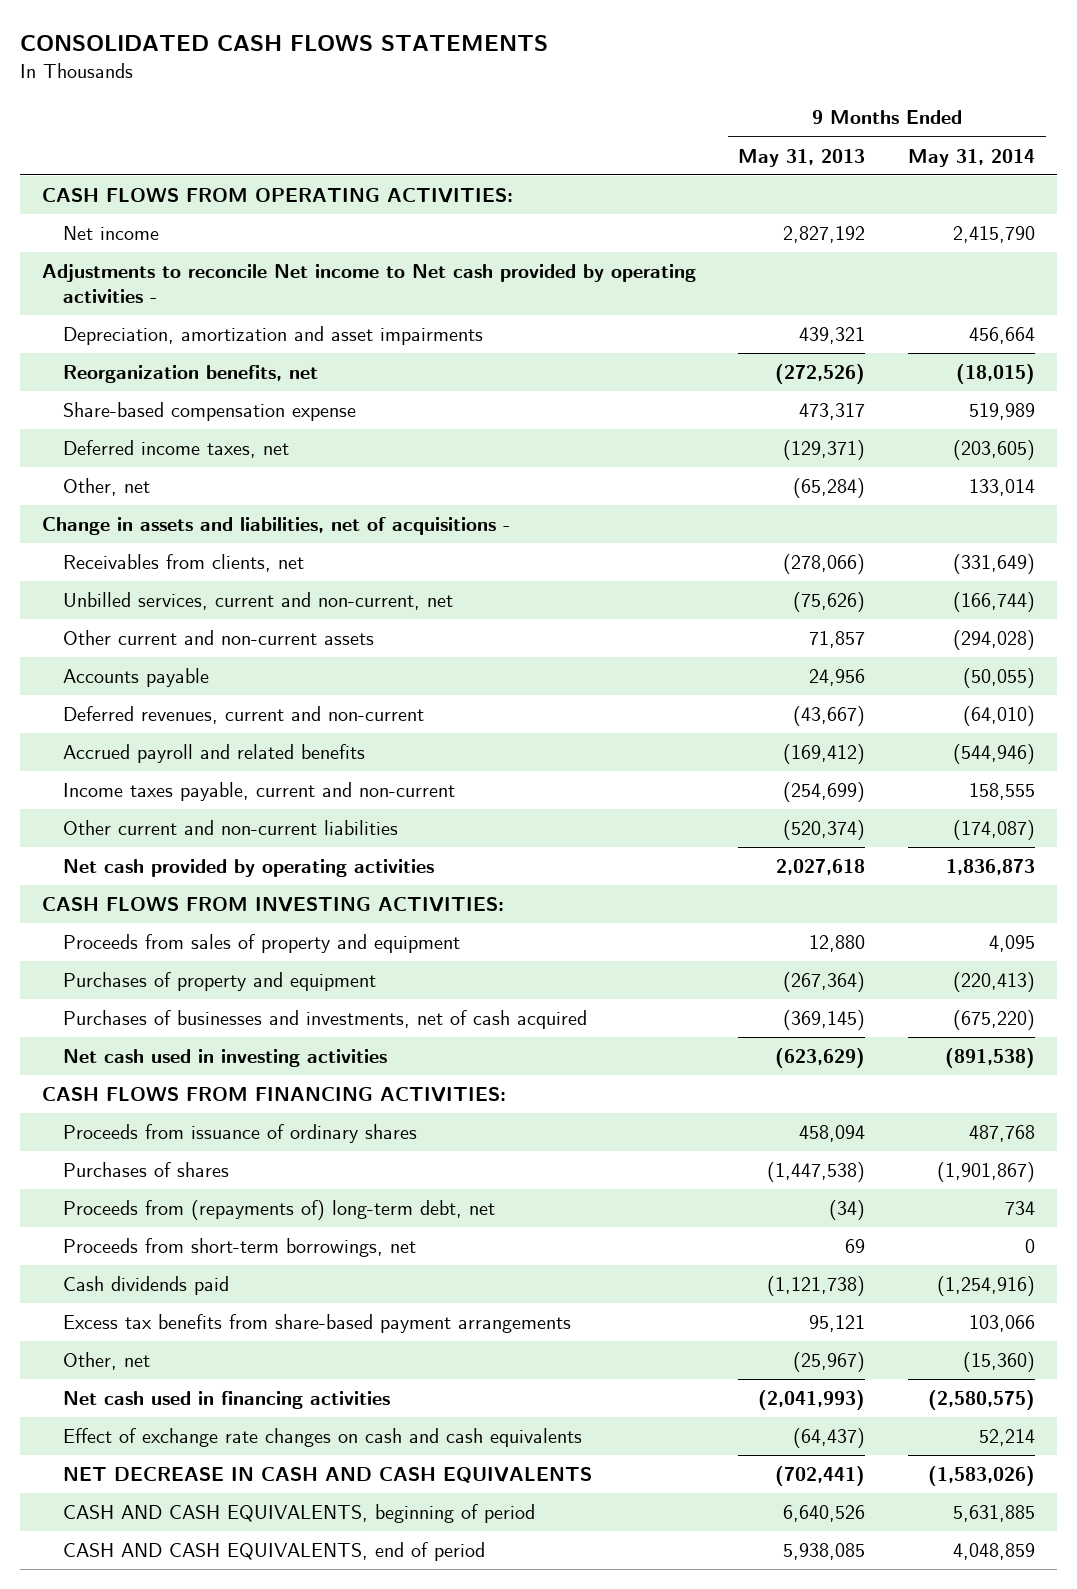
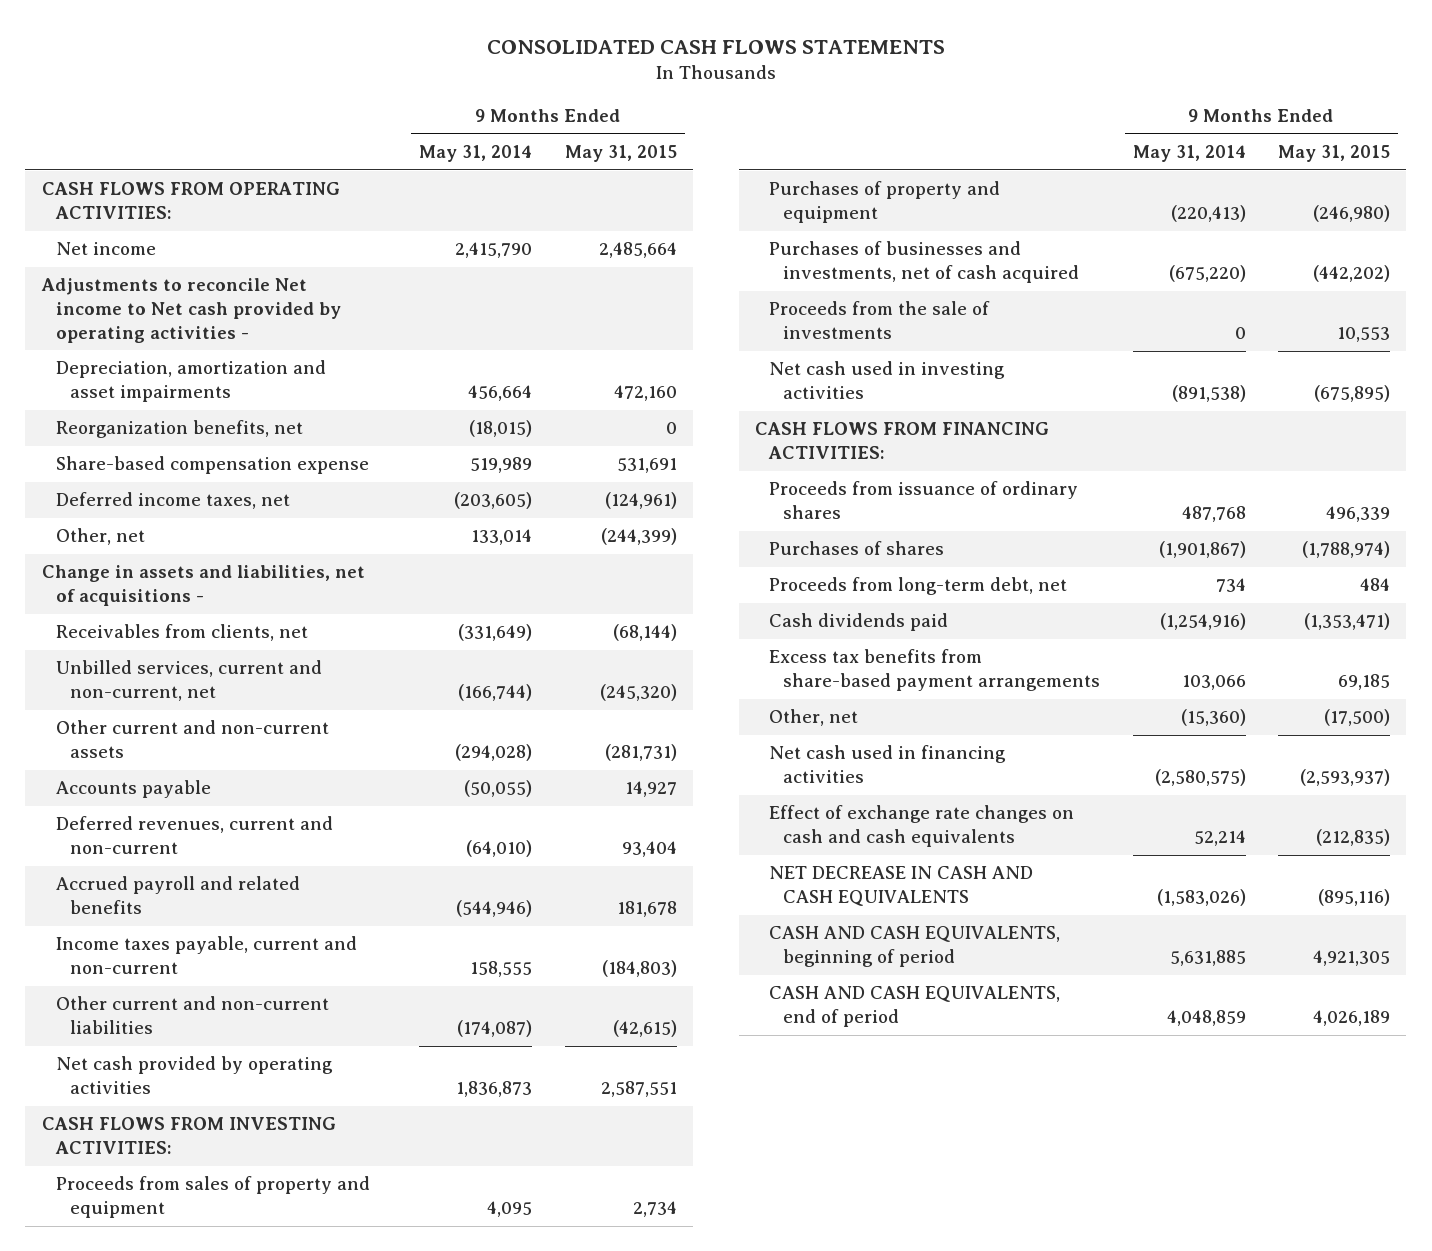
- | 9 Months Ended May 31, 2013 | 9 Months Ended May 31, 2014
+ | 9 Months Ended May 31, 2014 | 9 Months Ended May 31, 2015
+ Proceeds from the sale of investments | 0 | 10,553
- Proceeds from (repayments of) long-term debt, net | (34) | 734
- Proceeds from short-term borrowings, net | 69 | 0
+ Proceeds from long-term debt, net | 734 | 484

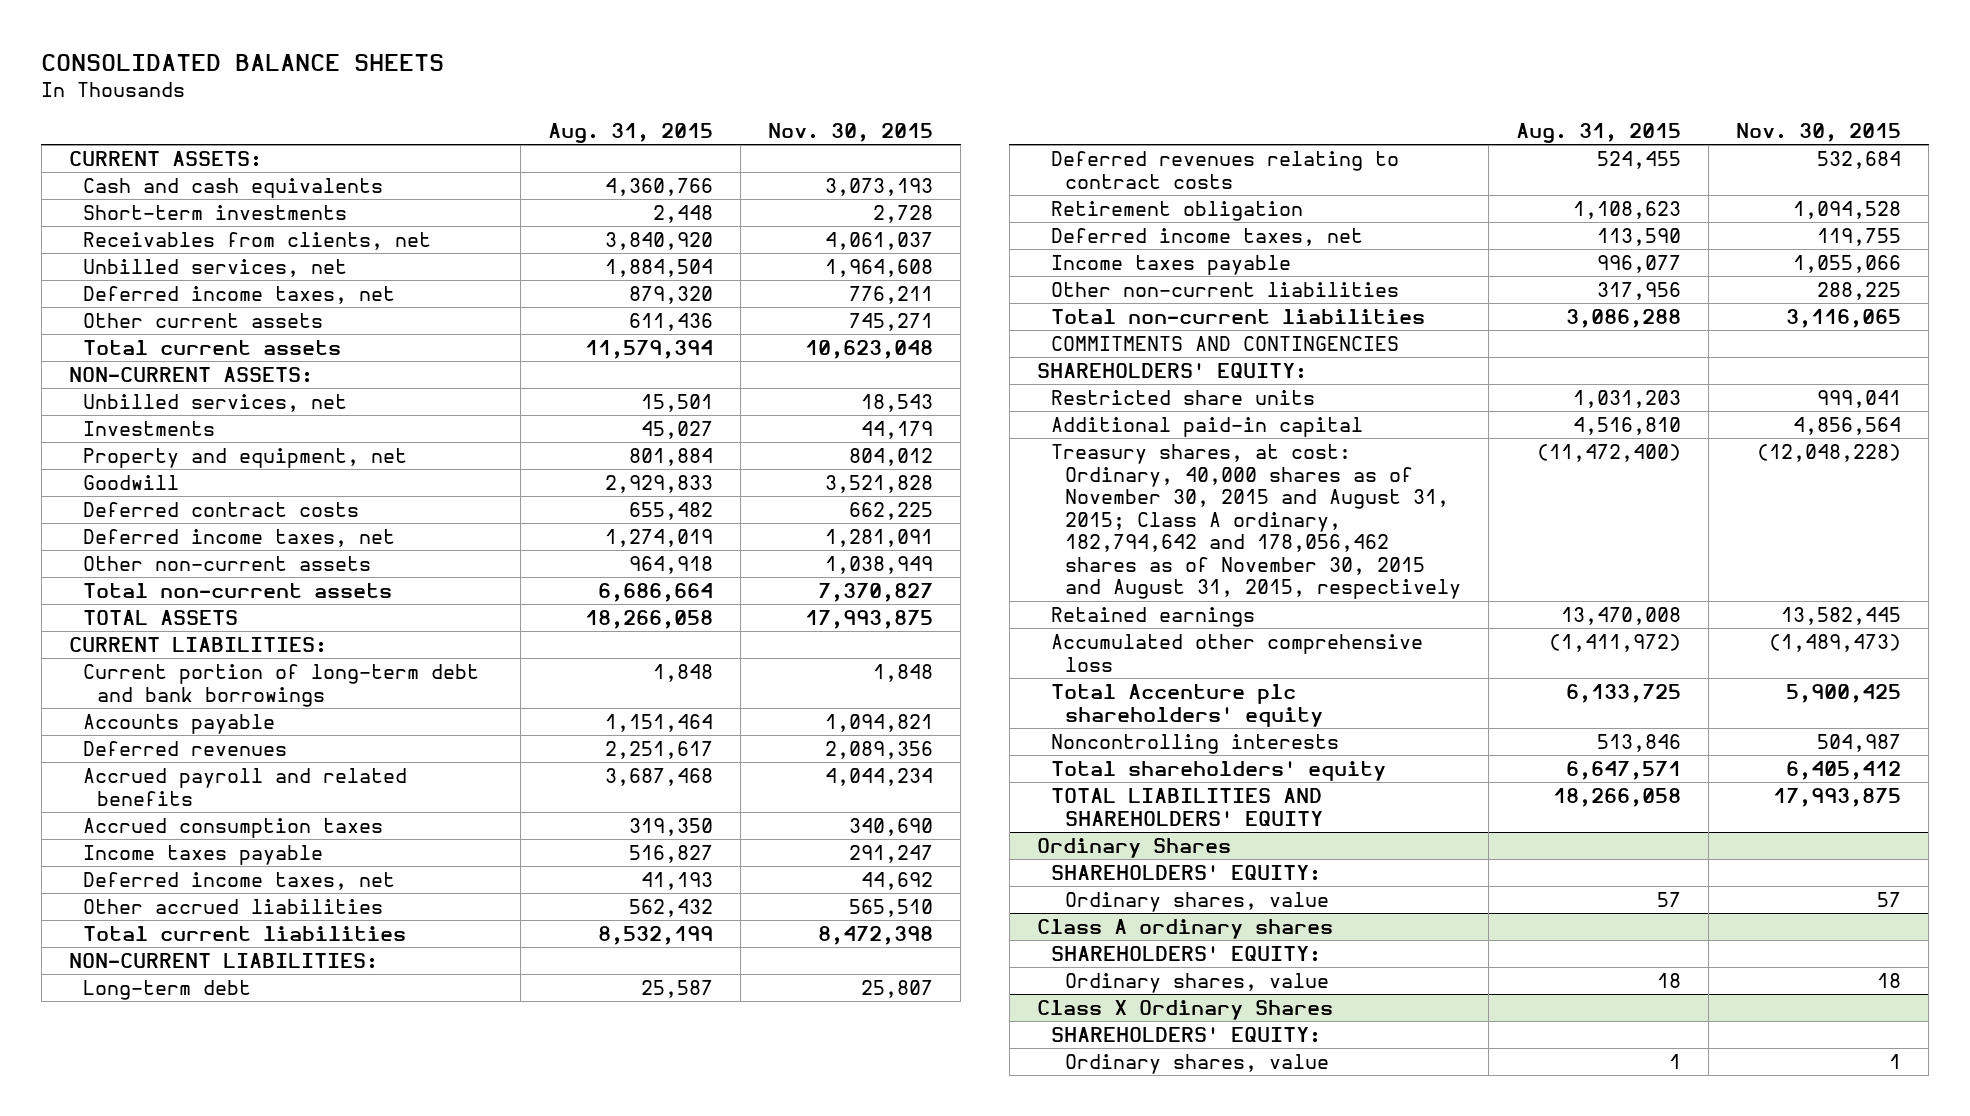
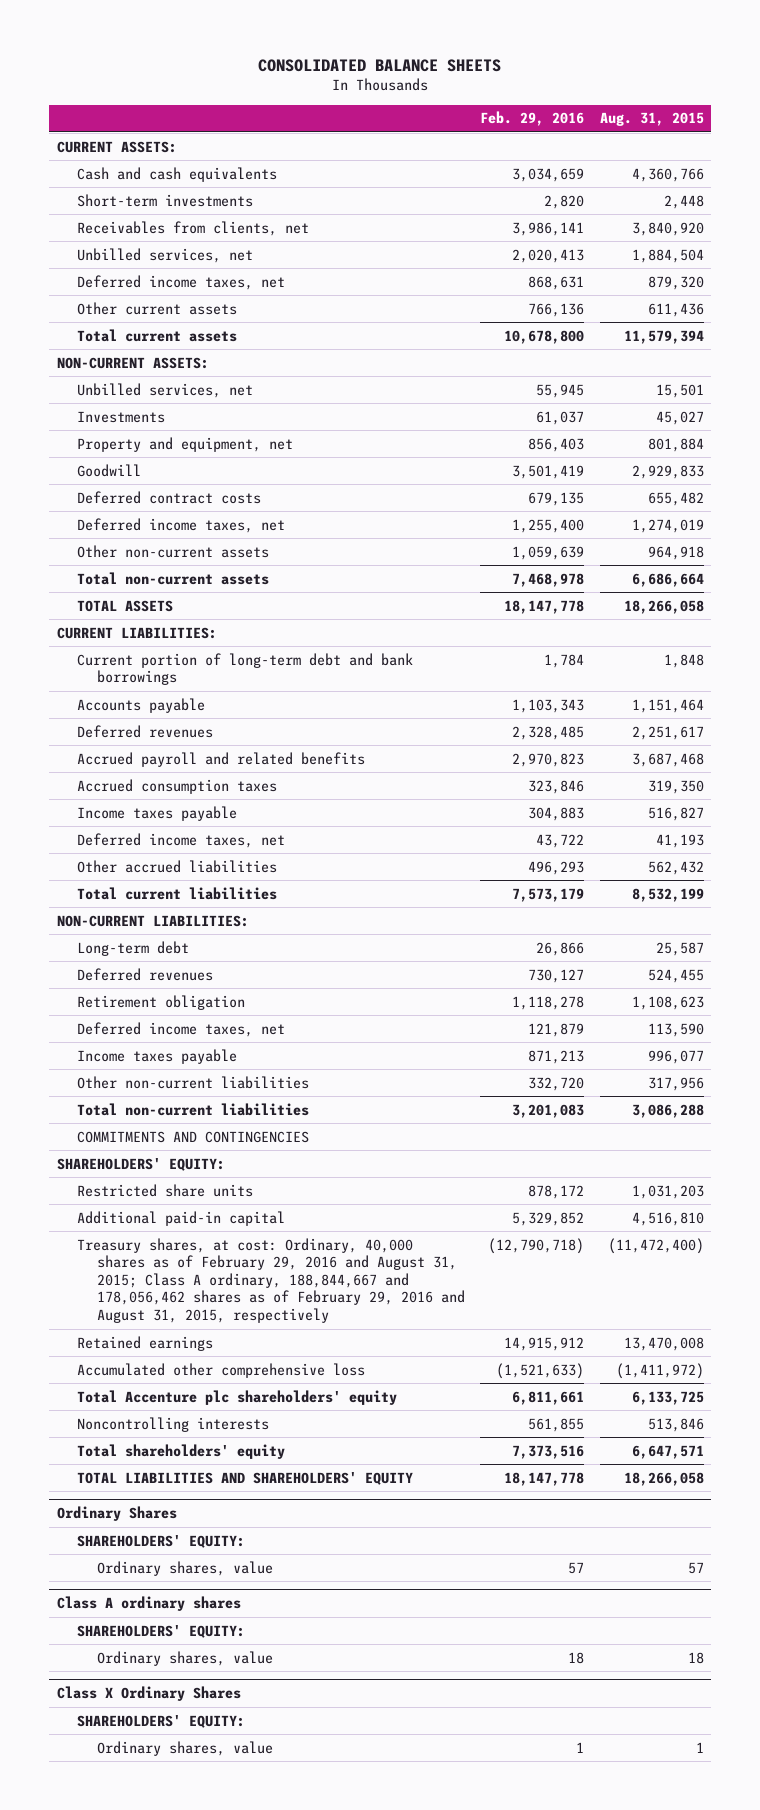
- | Aug. 31, 2015 | Nov. 30, 2015
+ | Feb. 29, 2016 | Aug. 31, 2015
- Deferred revenues relating to contract costs | 524,455 | 532,684
+ Deferred revenues | 730,127 | 524,455
- Treasury shares, at cost: Ordinary, 40,000 shares as of November 30, 2015 and August 31, 2015; Class A ordinary, 182,794,642 and 178,056,462 shares as of November 30, 2015 and August 31, 2015, respectively | (11,472,400) | (12,048,228)
+ Treasury shares, at cost: Ordinary, 40,000 shares as of February 29, 2016 and August 31, 2015; Class A ordinary, 188,844,667 and 178,056,462 shares as of February 29, 2016 and August 31, 2015, respectively | (12,790,718) | (11,472,400)

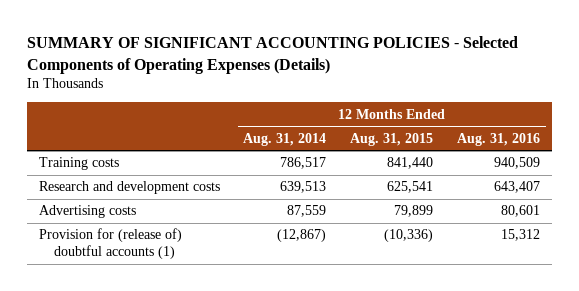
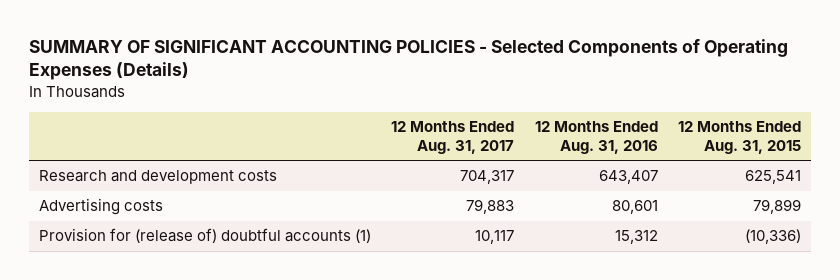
- | 12 Months Ended Aug. 31, 2014 | 12 Months Ended Aug. 31, 2015 | 12 Months Ended Aug. 31, 2016
+ | 12 Months Ended Aug. 31, 2017 | 12 Months Ended Aug. 31, 2016 | 12 Months Ended Aug. 31, 2015
- Training costs | 786,517 | 841,440 | 940,509

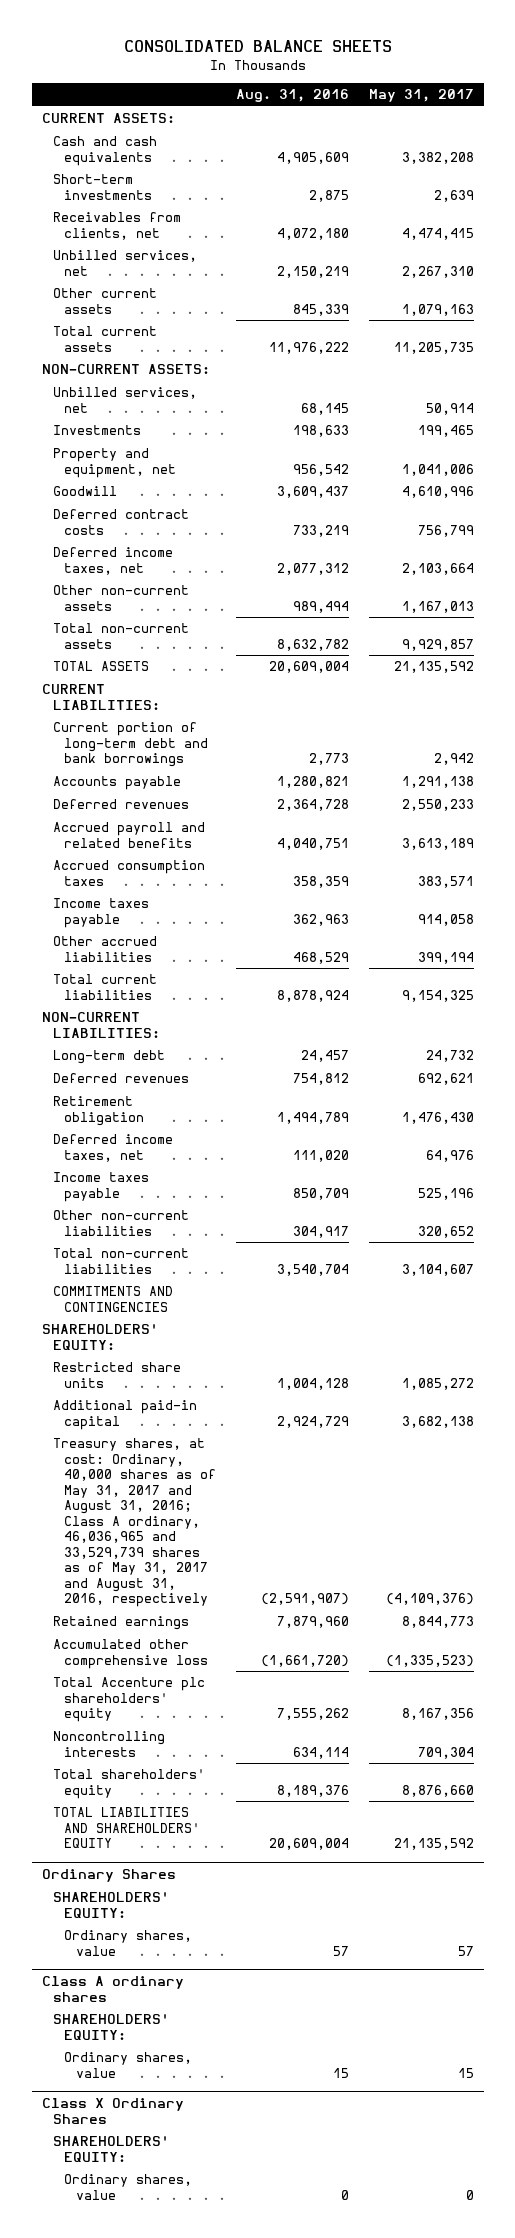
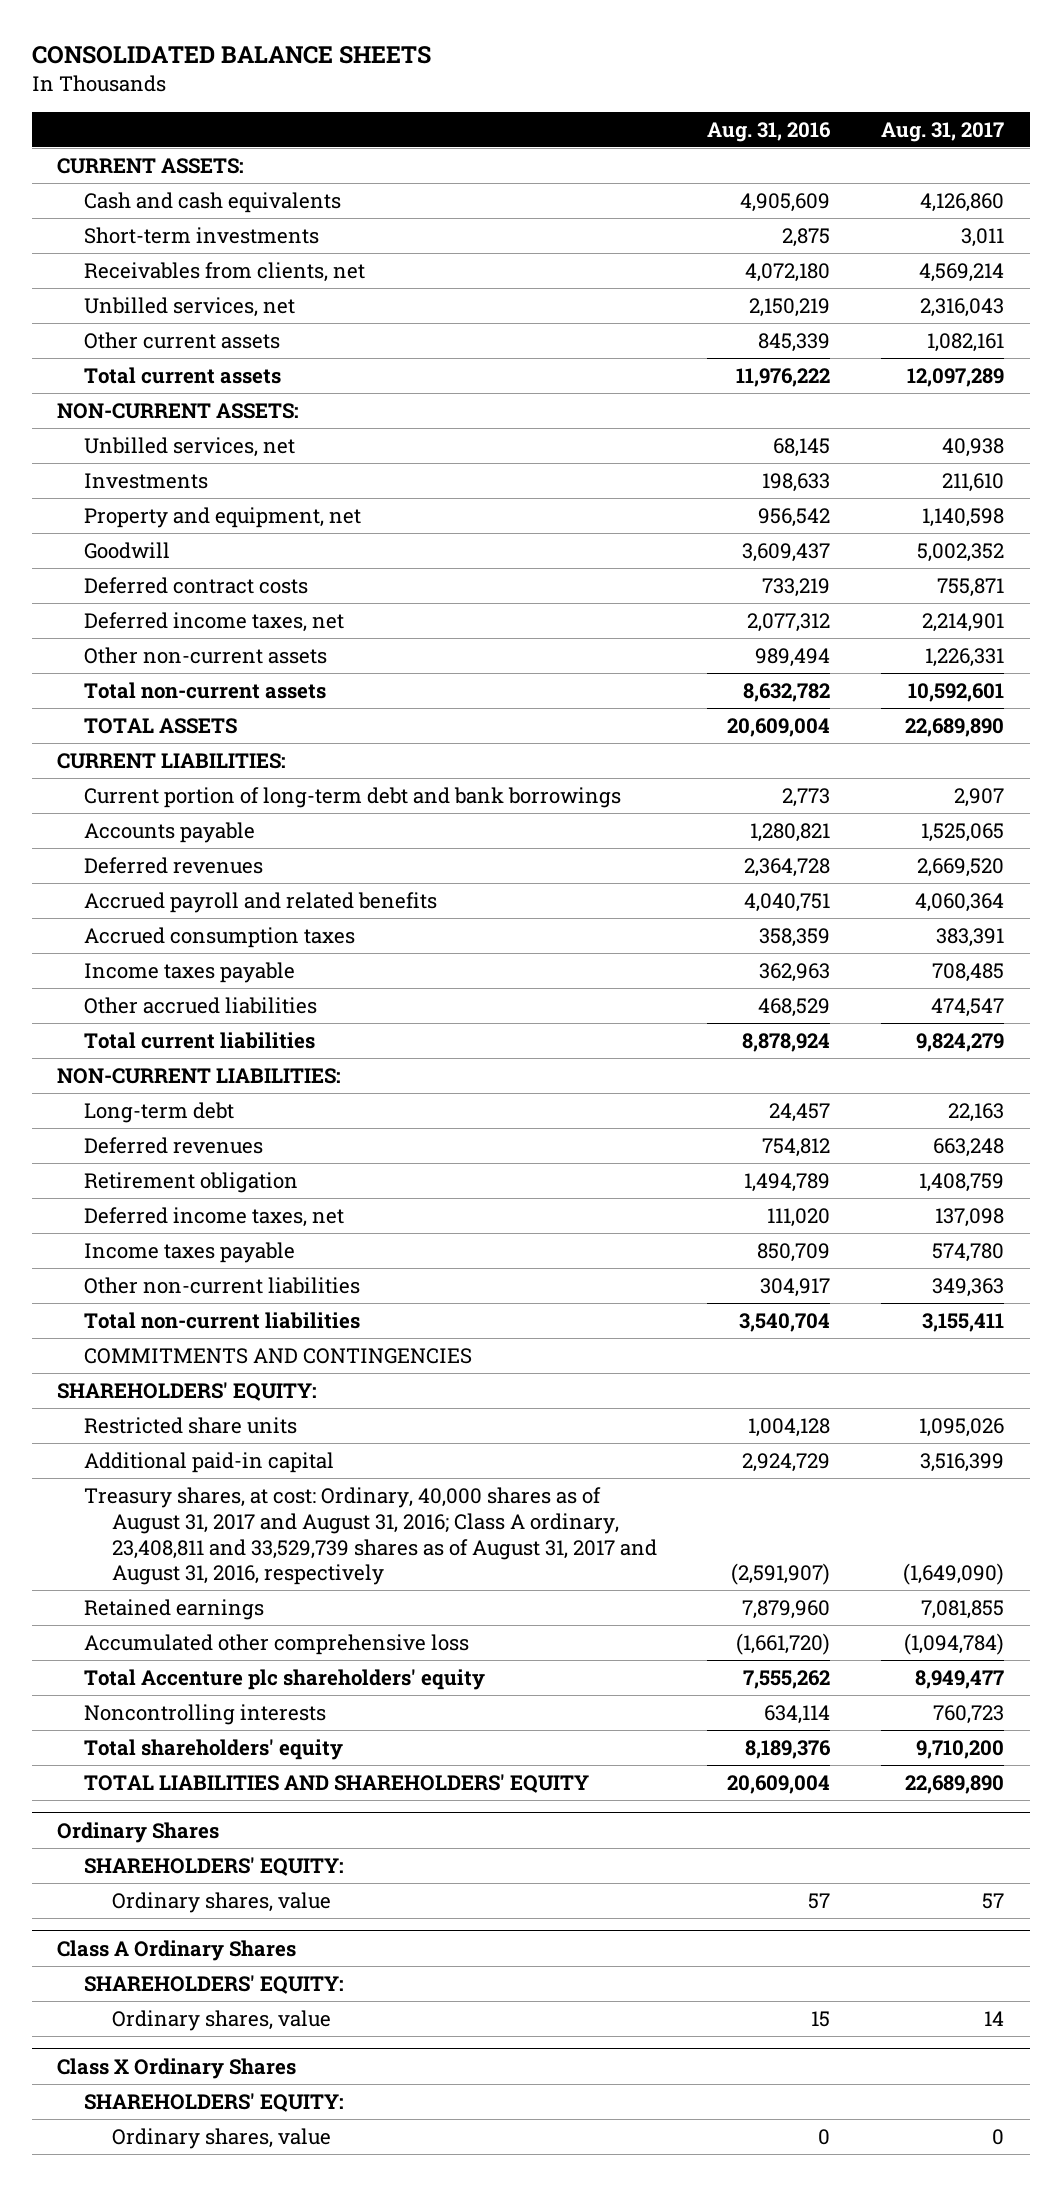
- | Aug. 31, 2016 | May 31, 2017
+ | Aug. 31, 2016 | Aug. 31, 2017
- Treasury shares, at cost: Ordinary, 40,000 shares as of May 31, 2017 and August 31, 2016; Class A ordinary, 46,036,965 and 33,529,739 shares as of May 31, 2017 and August 31, 2016, respectively | (2,591,907) | (4,109,376)
+ Treasury shares, at cost: Ordinary, 40,000 shares as of August 31, 2017 and August 31, 2016; Class A ordinary, 23,408,811 and 33,529,739 shares as of August 31, 2017 and August 31, 2016, respectively | (2,591,907) | (1,649,090)
- Class A ordinary shares
+ Class A Ordinary Shares

